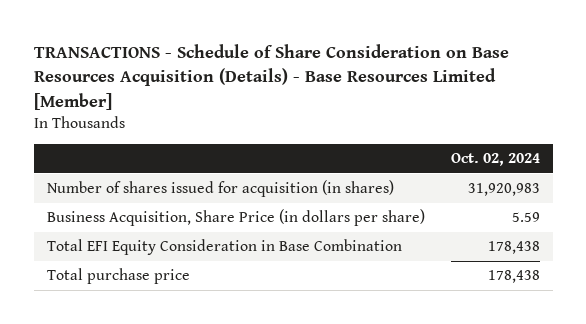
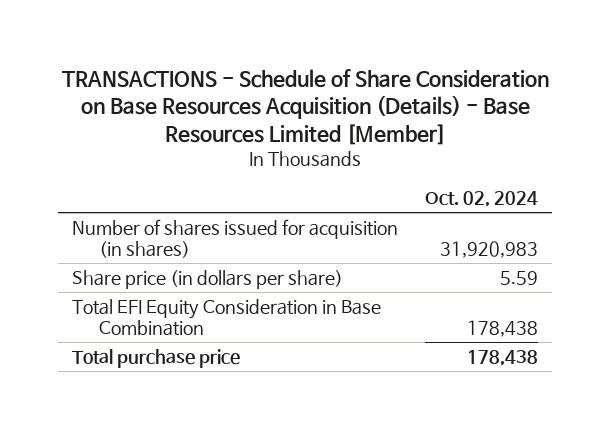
- Business Acquisition, Share Price (in dollars per share) | 5.59
+ Share price (in dollars per share) | 5.59

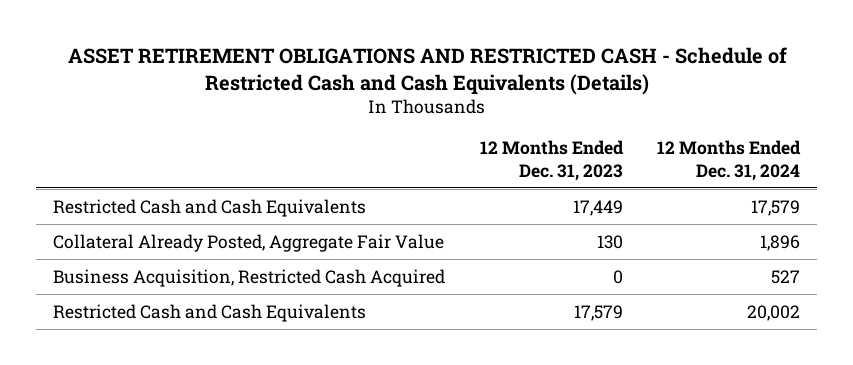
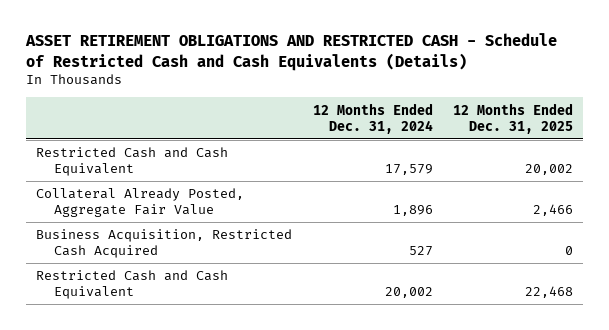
- | 12 Months Ended Dec. 31, 2023 | 12 Months Ended Dec. 31, 2024
+ | 12 Months Ended Dec. 31, 2024 | 12 Months Ended Dec. 31, 2025
- Restricted Cash and Cash Equivalents | 17,449 | 17,579
+ Restricted Cash and Cash Equivalent | 17,579 | 20,002
- Restricted Cash and Cash Equivalents | 17,579 | 20,002
+ Restricted Cash and Cash Equivalent | 20,002 | 22,468

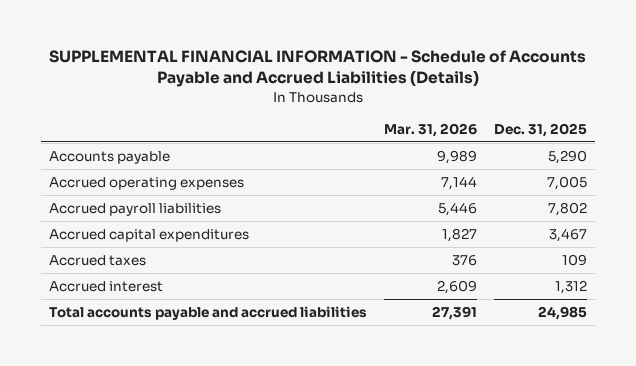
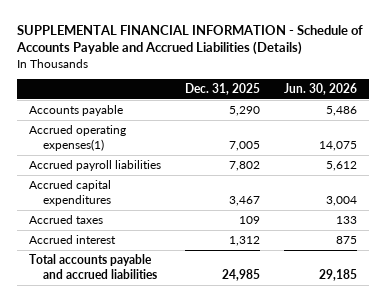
- | Mar. 31, 2026 | Dec. 31, 2025
+ | Dec. 31, 2025 | Jun. 30, 2026
- Accrued operating expenses | 7,144 | 7,005
+ Accrued operating expenses(1) | 7,005 | 14,075

